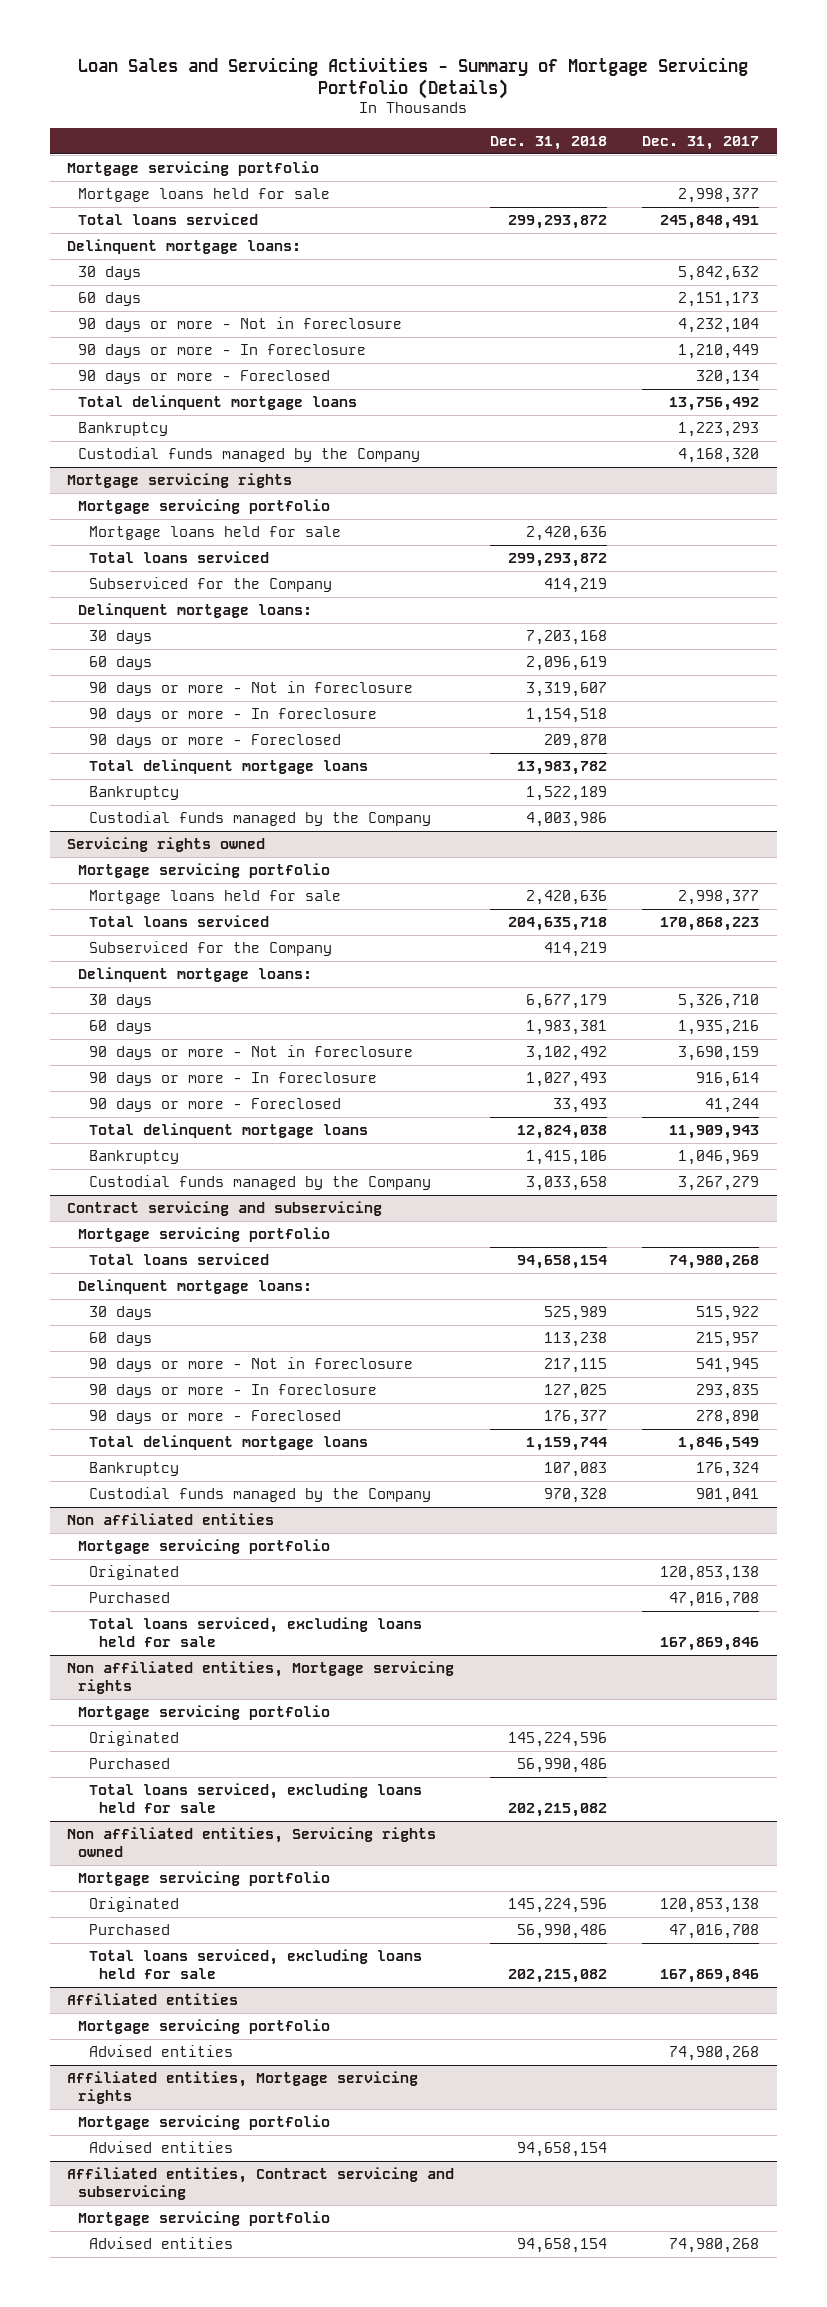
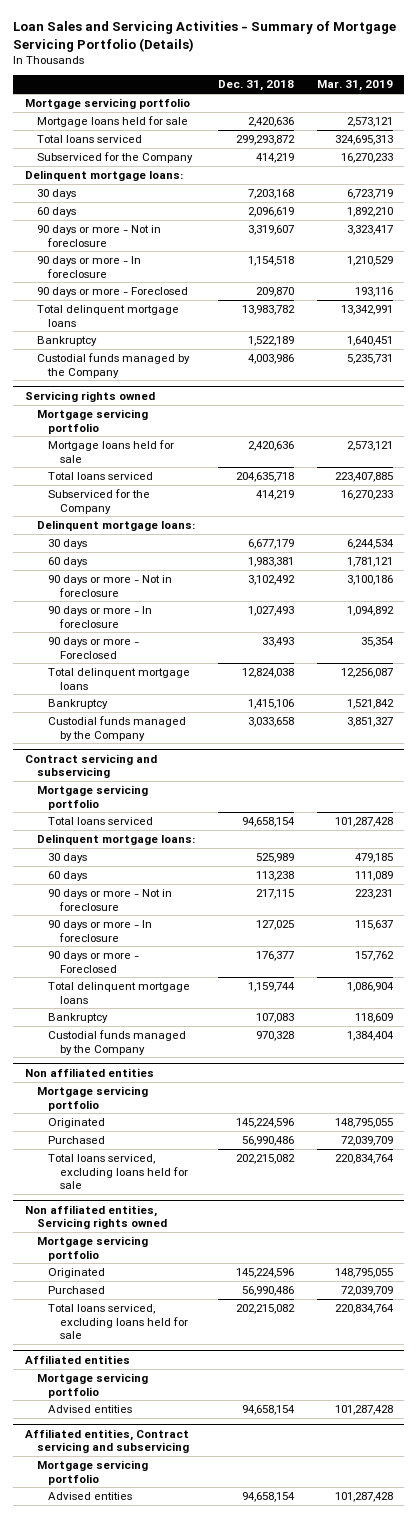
- | Dec. 31, 2018 | Dec. 31, 2017
+ | Dec. 31, 2018 | Mar. 31, 2019
- Mortgage loans held for sale | | 2,998,377
- Total loans serviced | 299,293,872 | 245,848,491
- Delinquent mortgage loans:
- 30 days | | 5,842,632
- 60 days | | 2,151,173
- 90 days or more - Not in foreclosure | | 4,232,104
- 90 days or more - In foreclosure | | 1,210,449
- 90 days or more - Foreclosed | | 320,134
- Total delinquent mortgage loans | | 13,756,492
- Bankruptcy | | 1,223,293
- Custodial funds managed by the Company | | 4,168,320
- Mortgage servicing rights
- Mortgage servicing portfolio
@ Non affiliated entities
- Originated | | 120,853,138
- Purchased | | 47,016,708
- Total loans serviced, excluding loans held for sale | | 167,869,846
- Non affiliated entities, Mortgage servicing rights
- Mortgage servicing portfolio
@ Affiliated entities
- Advised entities | | 74,980,268
- Affiliated entities, Mortgage servicing rights
- Mortgage servicing portfolio

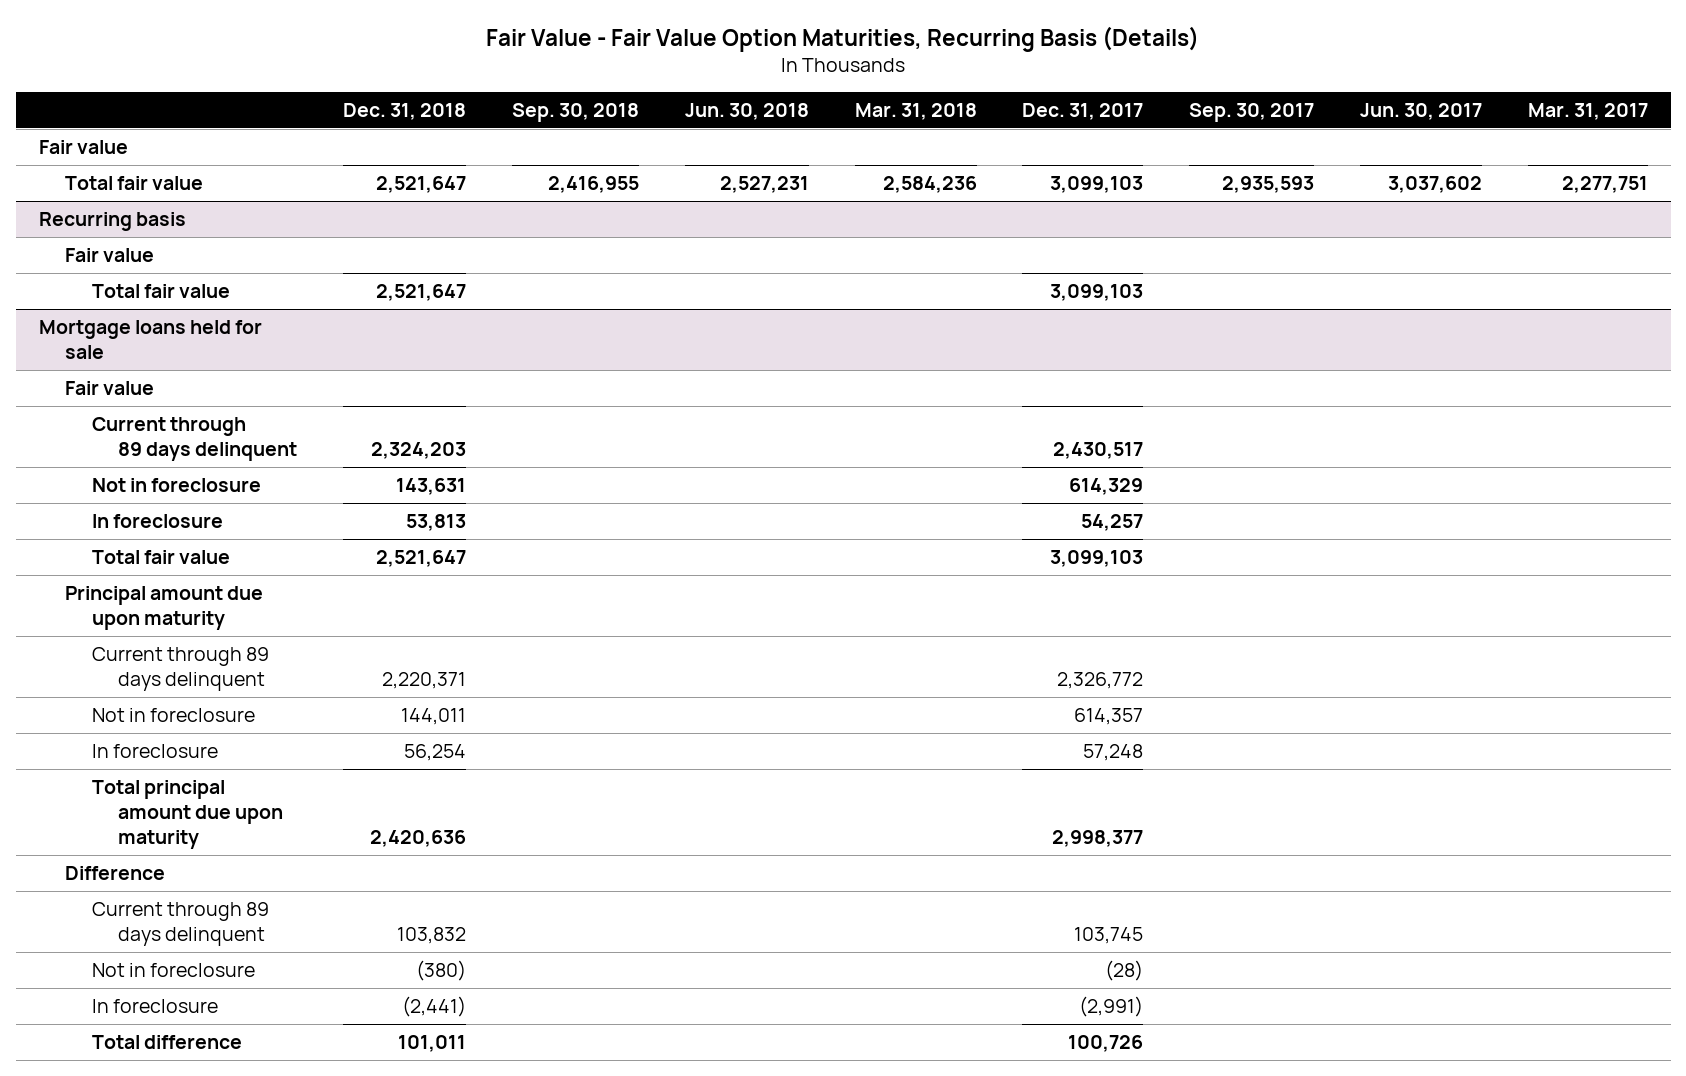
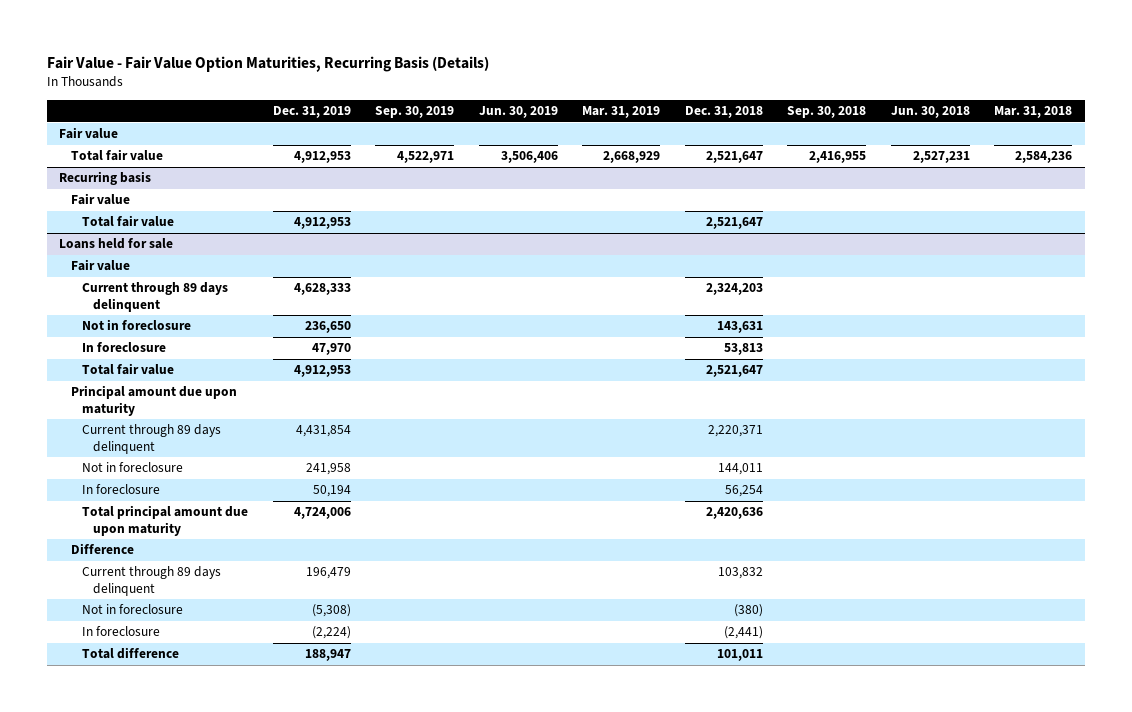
- | Dec. 31, 2018 | Sep. 30, 2018 | Jun. 30, 2018 | Mar. 31, 2018 | Dec. 31, 2017 | Sep. 30, 2017 | Jun. 30, 2017 | Mar. 31, 2017
+ | Dec. 31, 2019 | Sep. 30, 2019 | Jun. 30, 2019 | Mar. 31, 2019 | Dec. 31, 2018 | Sep. 30, 2018 | Jun. 30, 2018 | Mar. 31, 2018
- Mortgage loans held for sale
+ Loans held for sale

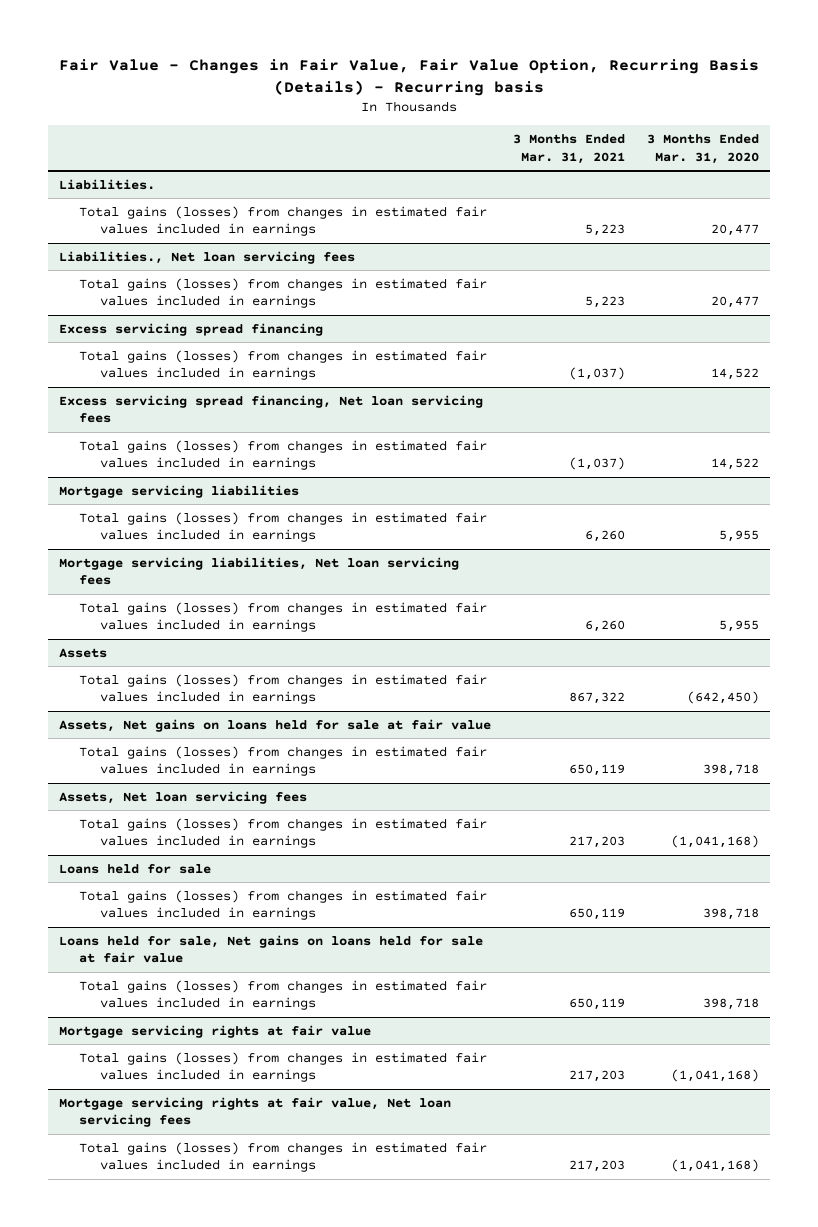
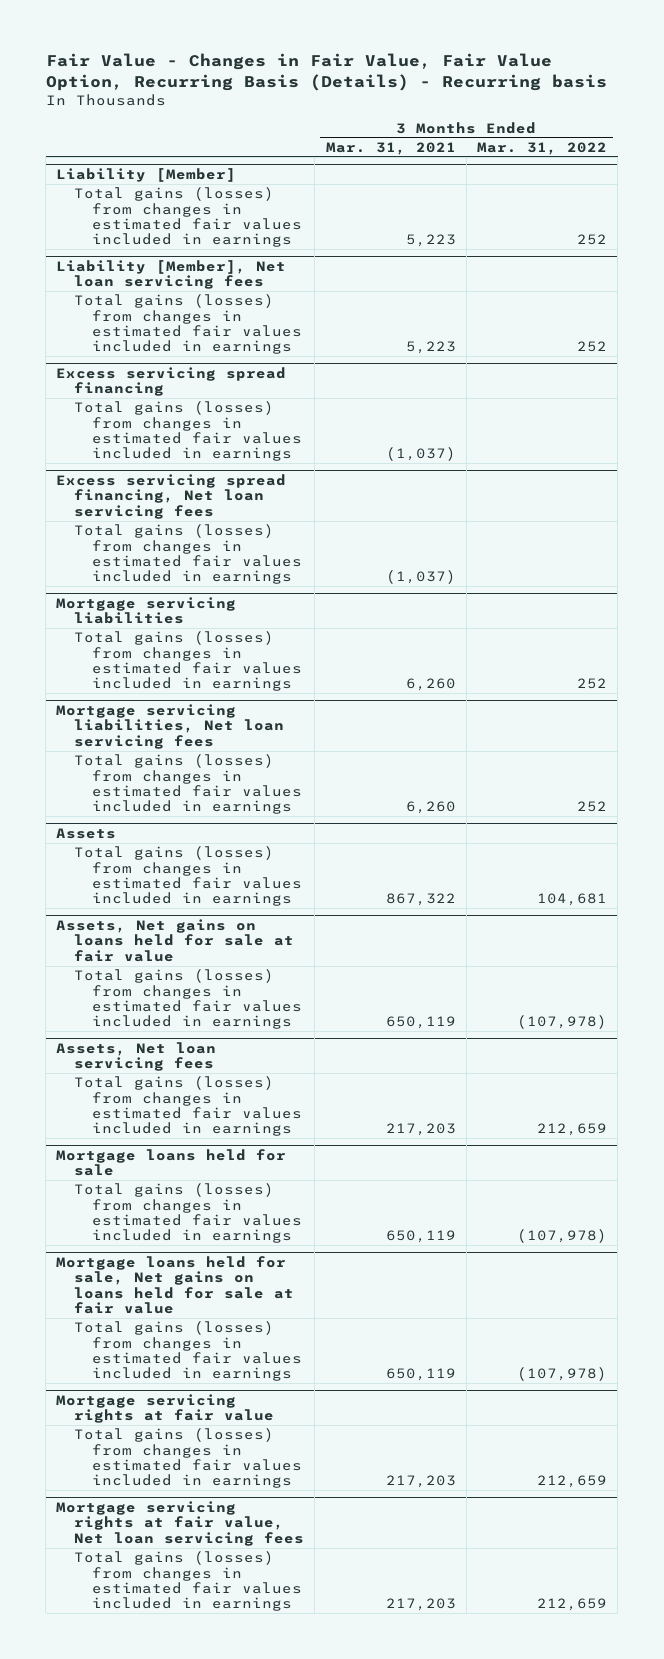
- | 3 Months Ended Mar. 31, 2021 | 3 Months Ended Mar. 31, 2020
+ | 3 Months Ended Mar. 31, 2021 | 3 Months Ended Mar. 31, 2022
- Liabilities.
+ Liability [Member]
- Liabilities., Net loan servicing fees
+ Liability [Member], Net loan servicing fees
- Loans held for sale
+ Mortgage loans held for sale
- Loans held for sale, Net gains on loans held for sale at fair value
+ Mortgage loans held for sale, Net gains on loans held for sale at fair value

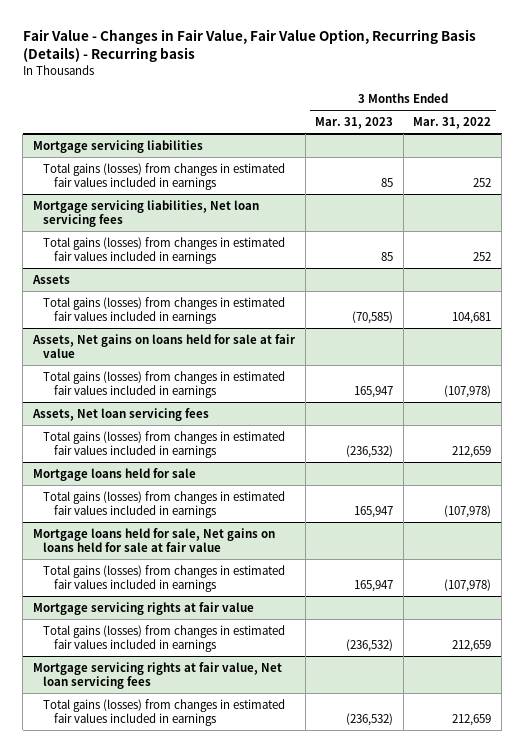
- | 3 Months Ended Mar. 31, 2021 | 3 Months Ended Mar. 31, 2022
+ | 3 Months Ended Mar. 31, 2023 | 3 Months Ended Mar. 31, 2022
- Liability [Member]
- Total gains (losses) from changes in estimated fair values included in earnings | 5,223 | 252
- Liability [Member], Net loan servicing fees
- Total gains (losses) from changes in estimated fair values included in earnings | 5,223 | 252
- Excess servicing spread financing
- Total gains (losses) from changes in estimated fair values included in earnings | (1,037) |
- Excess servicing spread financing, Net loan servicing fees
- Total gains (losses) from changes in estimated fair values included in earnings | (1,037) |

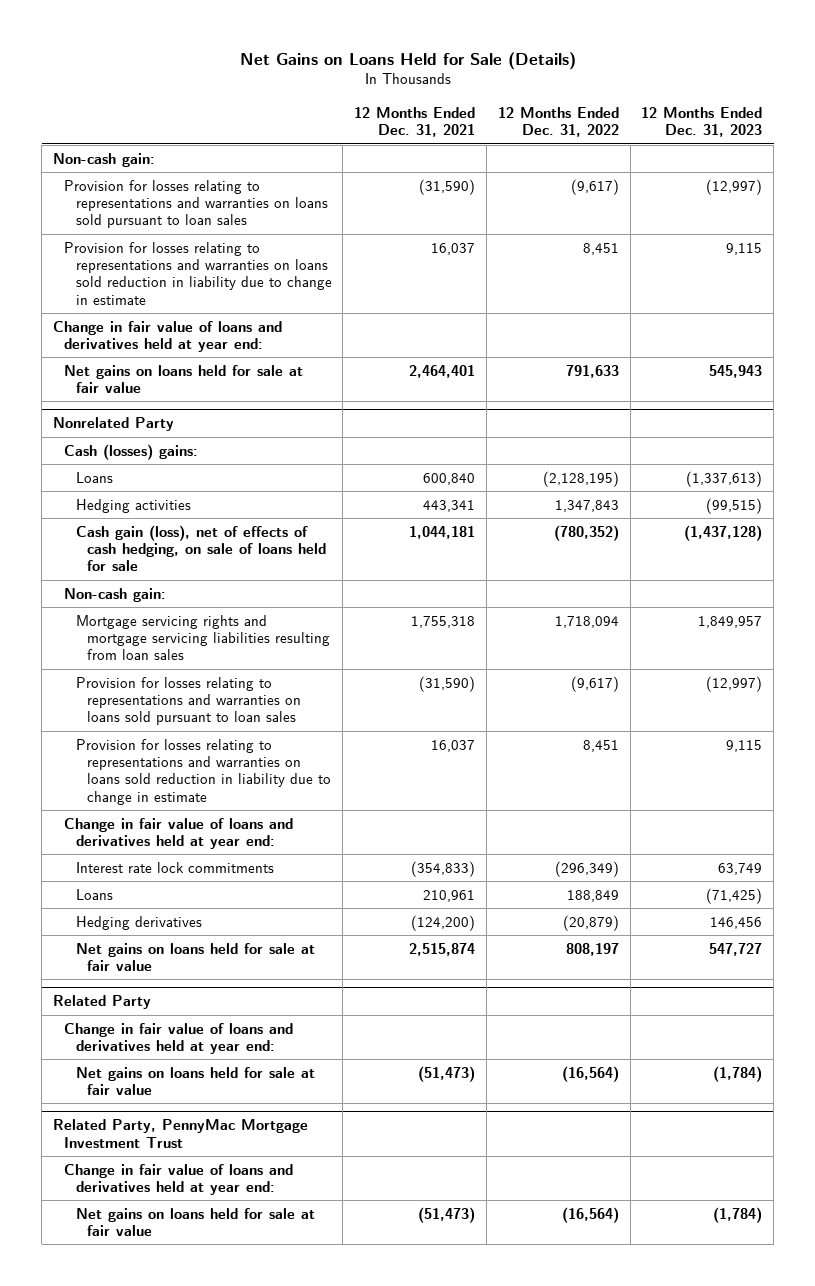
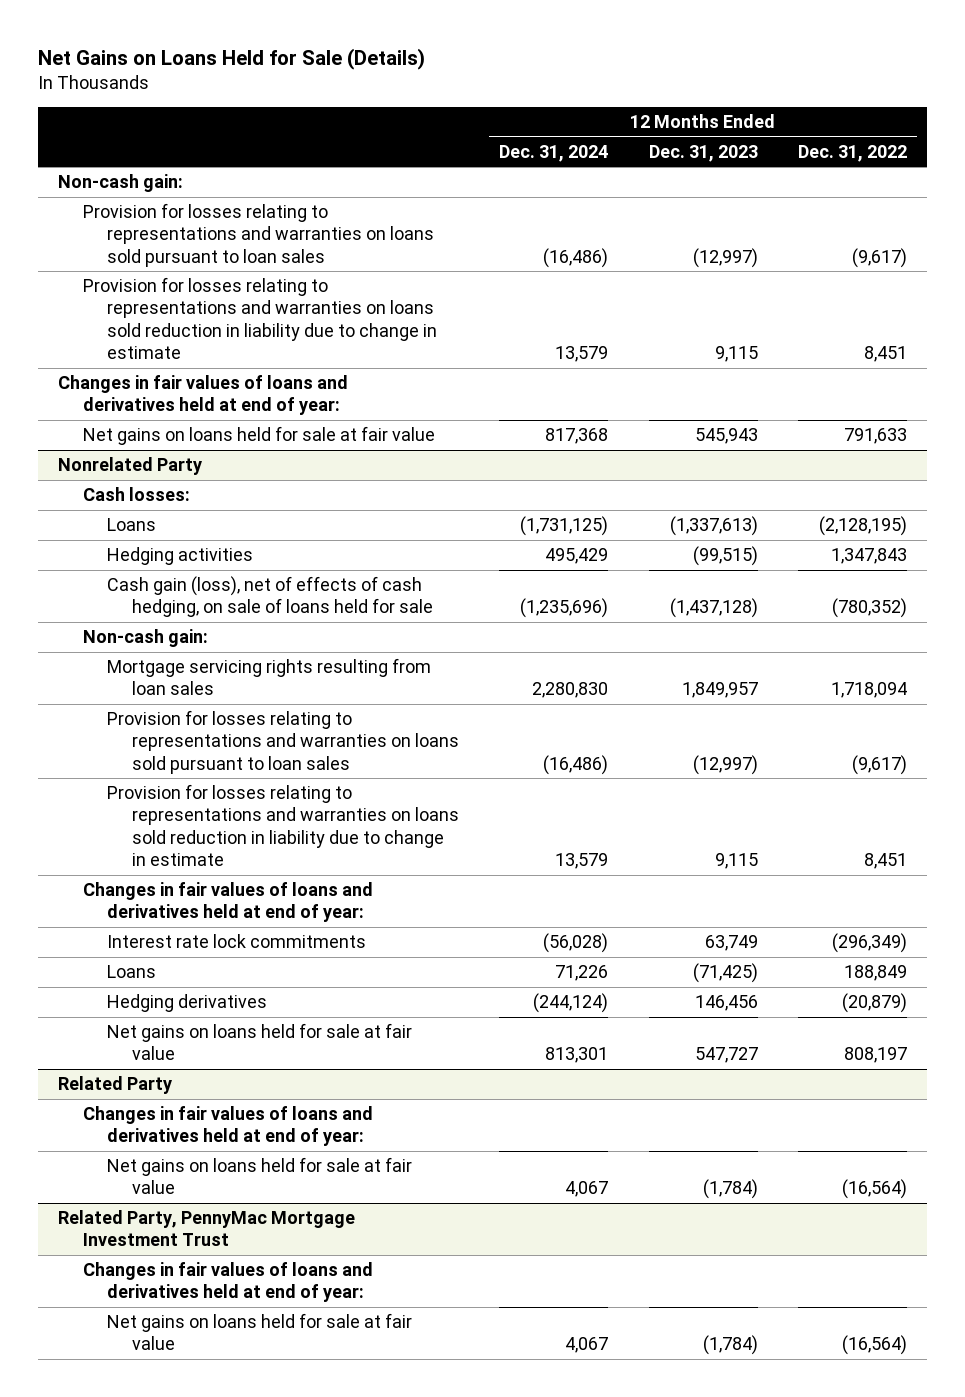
- | 12 Months Ended Dec. 31, 2021 | 12 Months Ended Dec. 31, 2022 | 12 Months Ended Dec. 31, 2023
+ | 12 Months Ended Dec. 31, 2024 | 12 Months Ended Dec. 31, 2023 | 12 Months Ended Dec. 31, 2022
- Change in fair value of loans and derivatives held at year end:
+ Changes in fair values of loans and derivatives held at end of year:
@ Nonrelated Party
- Cash (losses) gains:
+ Cash losses:
- Mortgage servicing rights and mortgage servicing liabilities resulting from loan sales | 1,755,318 | 1,718,094 | 1,849,957
+ Mortgage servicing rights resulting from loan sales | 2,280,830 | 1,849,957 | 1,718,094
- Change in fair value of loans and derivatives held at year end:
+ Changes in fair values of loans and derivatives held at end of year:
@ Related Party
- Change in fair value of loans and derivatives held at year end:
+ Changes in fair values of loans and derivatives held at end of year:
@ Related Party, PennyMac Mortgage Investment Trust
- Change in fair value of loans and derivatives held at year end:
+ Changes in fair values of loans and derivatives held at end of year:

